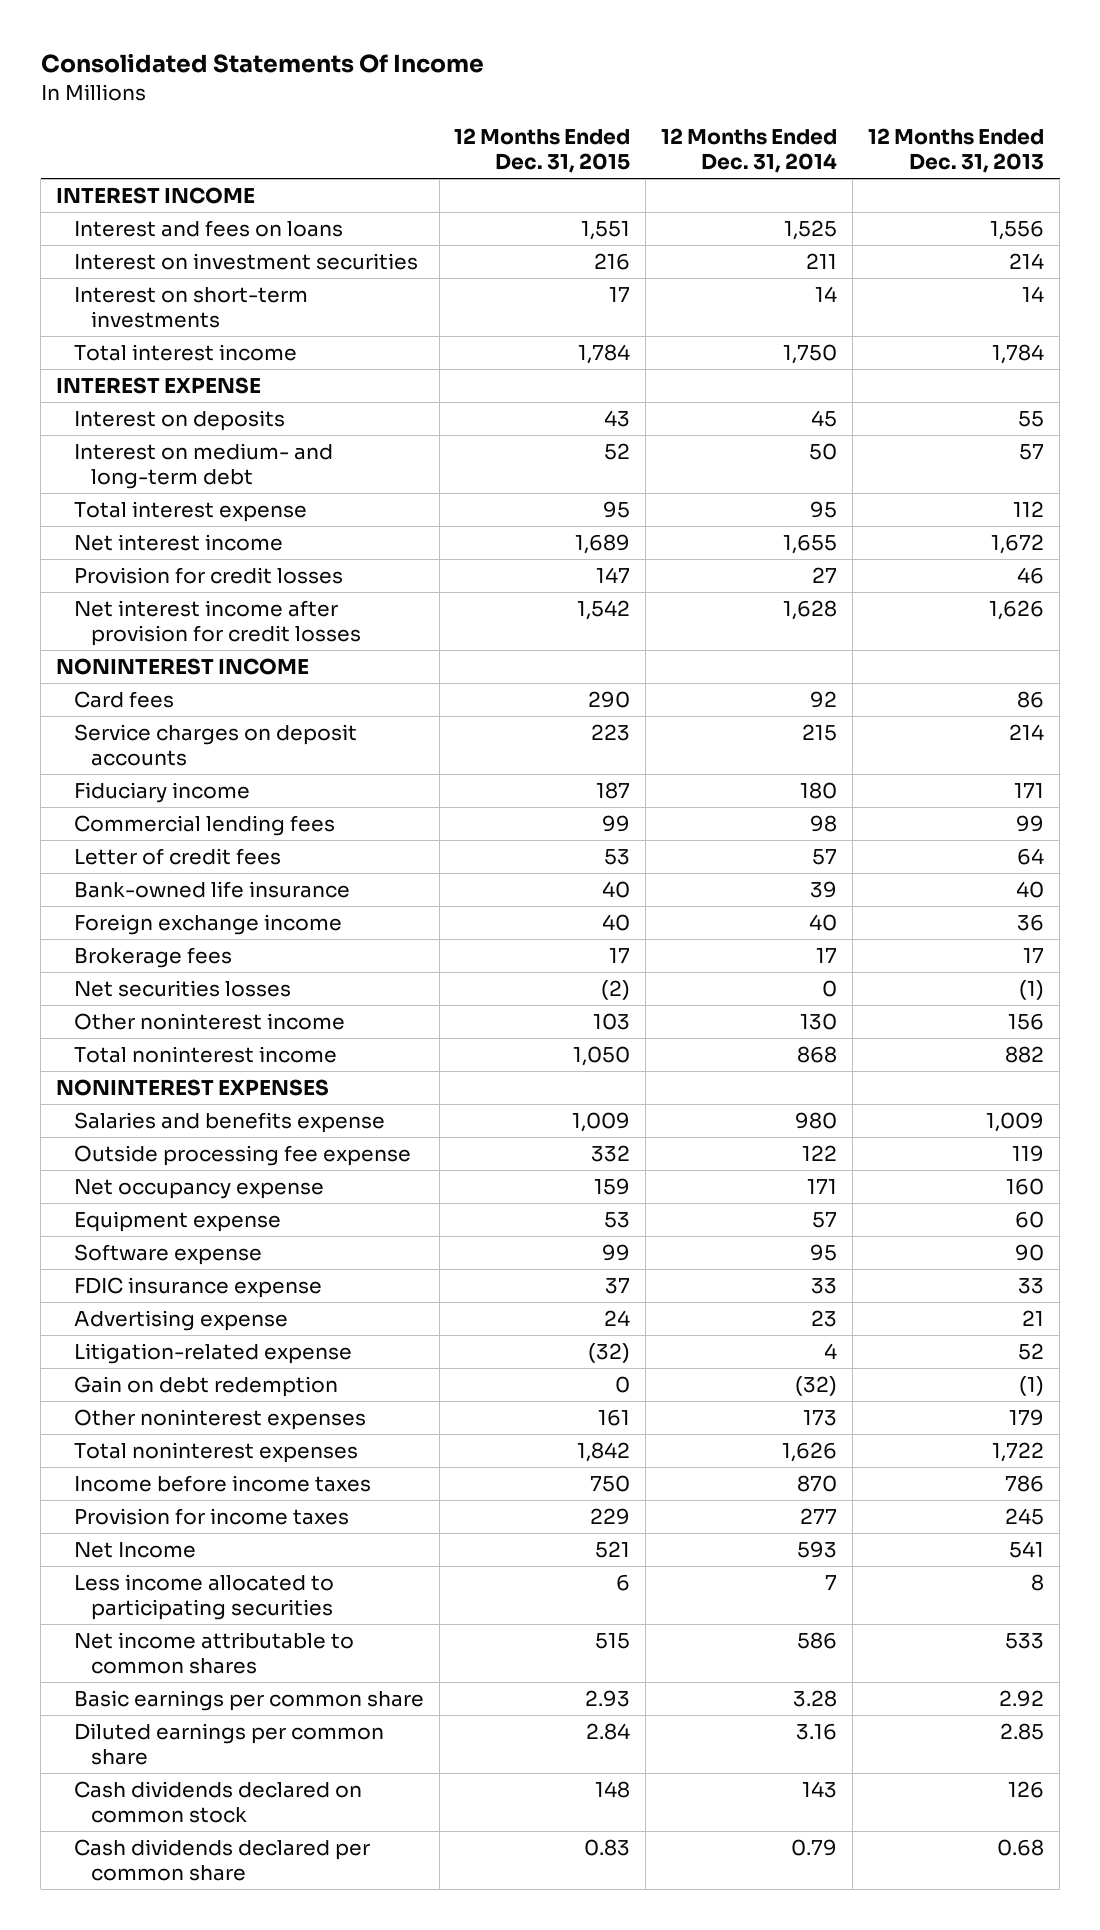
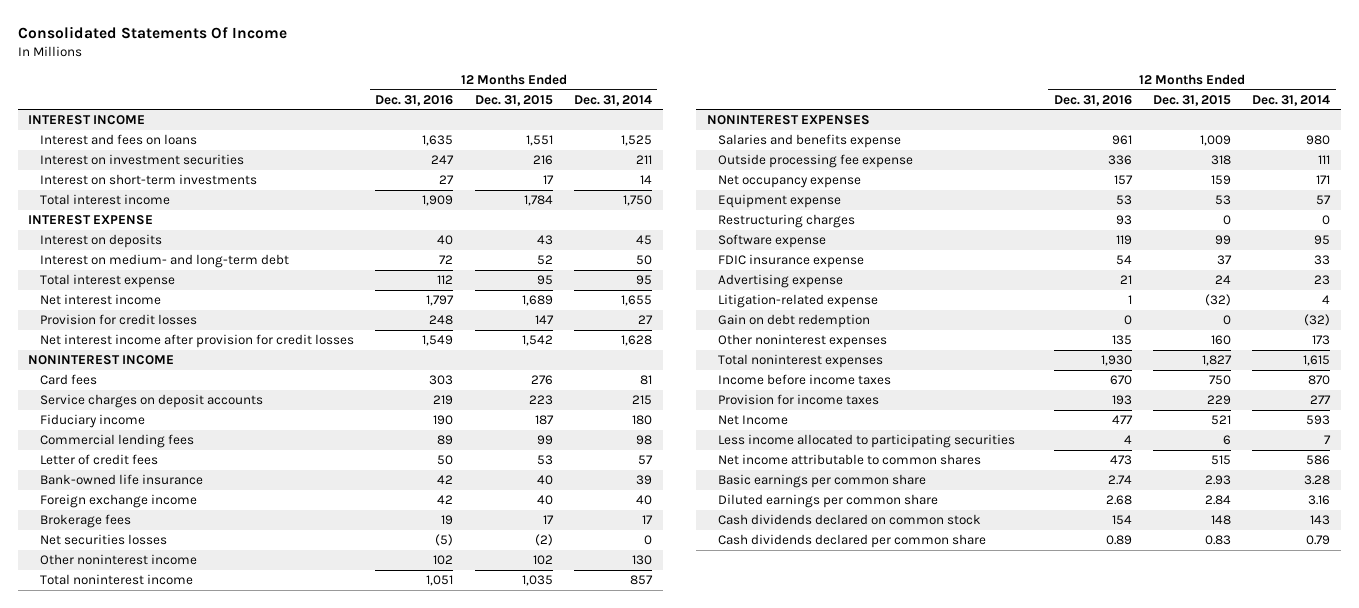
- | 12 Months Ended Dec. 31, 2015 | 12 Months Ended Dec. 31, 2014 | 12 Months Ended Dec. 31, 2013
+ | 12 Months Ended Dec. 31, 2016 | 12 Months Ended Dec. 31, 2015 | 12 Months Ended Dec. 31, 2014
- Card fees | 290 | 92 | 86
+ Card fees | 303 | 276 | 81
- Other noninterest income | 103 | 130 | 156
- Total noninterest income | 1,050 | 868 | 882
+ Other noninterest income | 102 | 102 | 130
+ Total noninterest income | 1,051 | 1,035 | 857
- Outside processing fee expense | 332 | 122 | 119
+ Outside processing fee expense | 336 | 318 | 111
+ Restructuring charges | 93 | 0 | 0
- Other noninterest expenses | 161 | 173 | 179
- Total noninterest expenses | 1,842 | 1,626 | 1,722
+ Other noninterest expenses | 135 | 160 | 173
+ Total noninterest expenses | 1,930 | 1,827 | 1,615

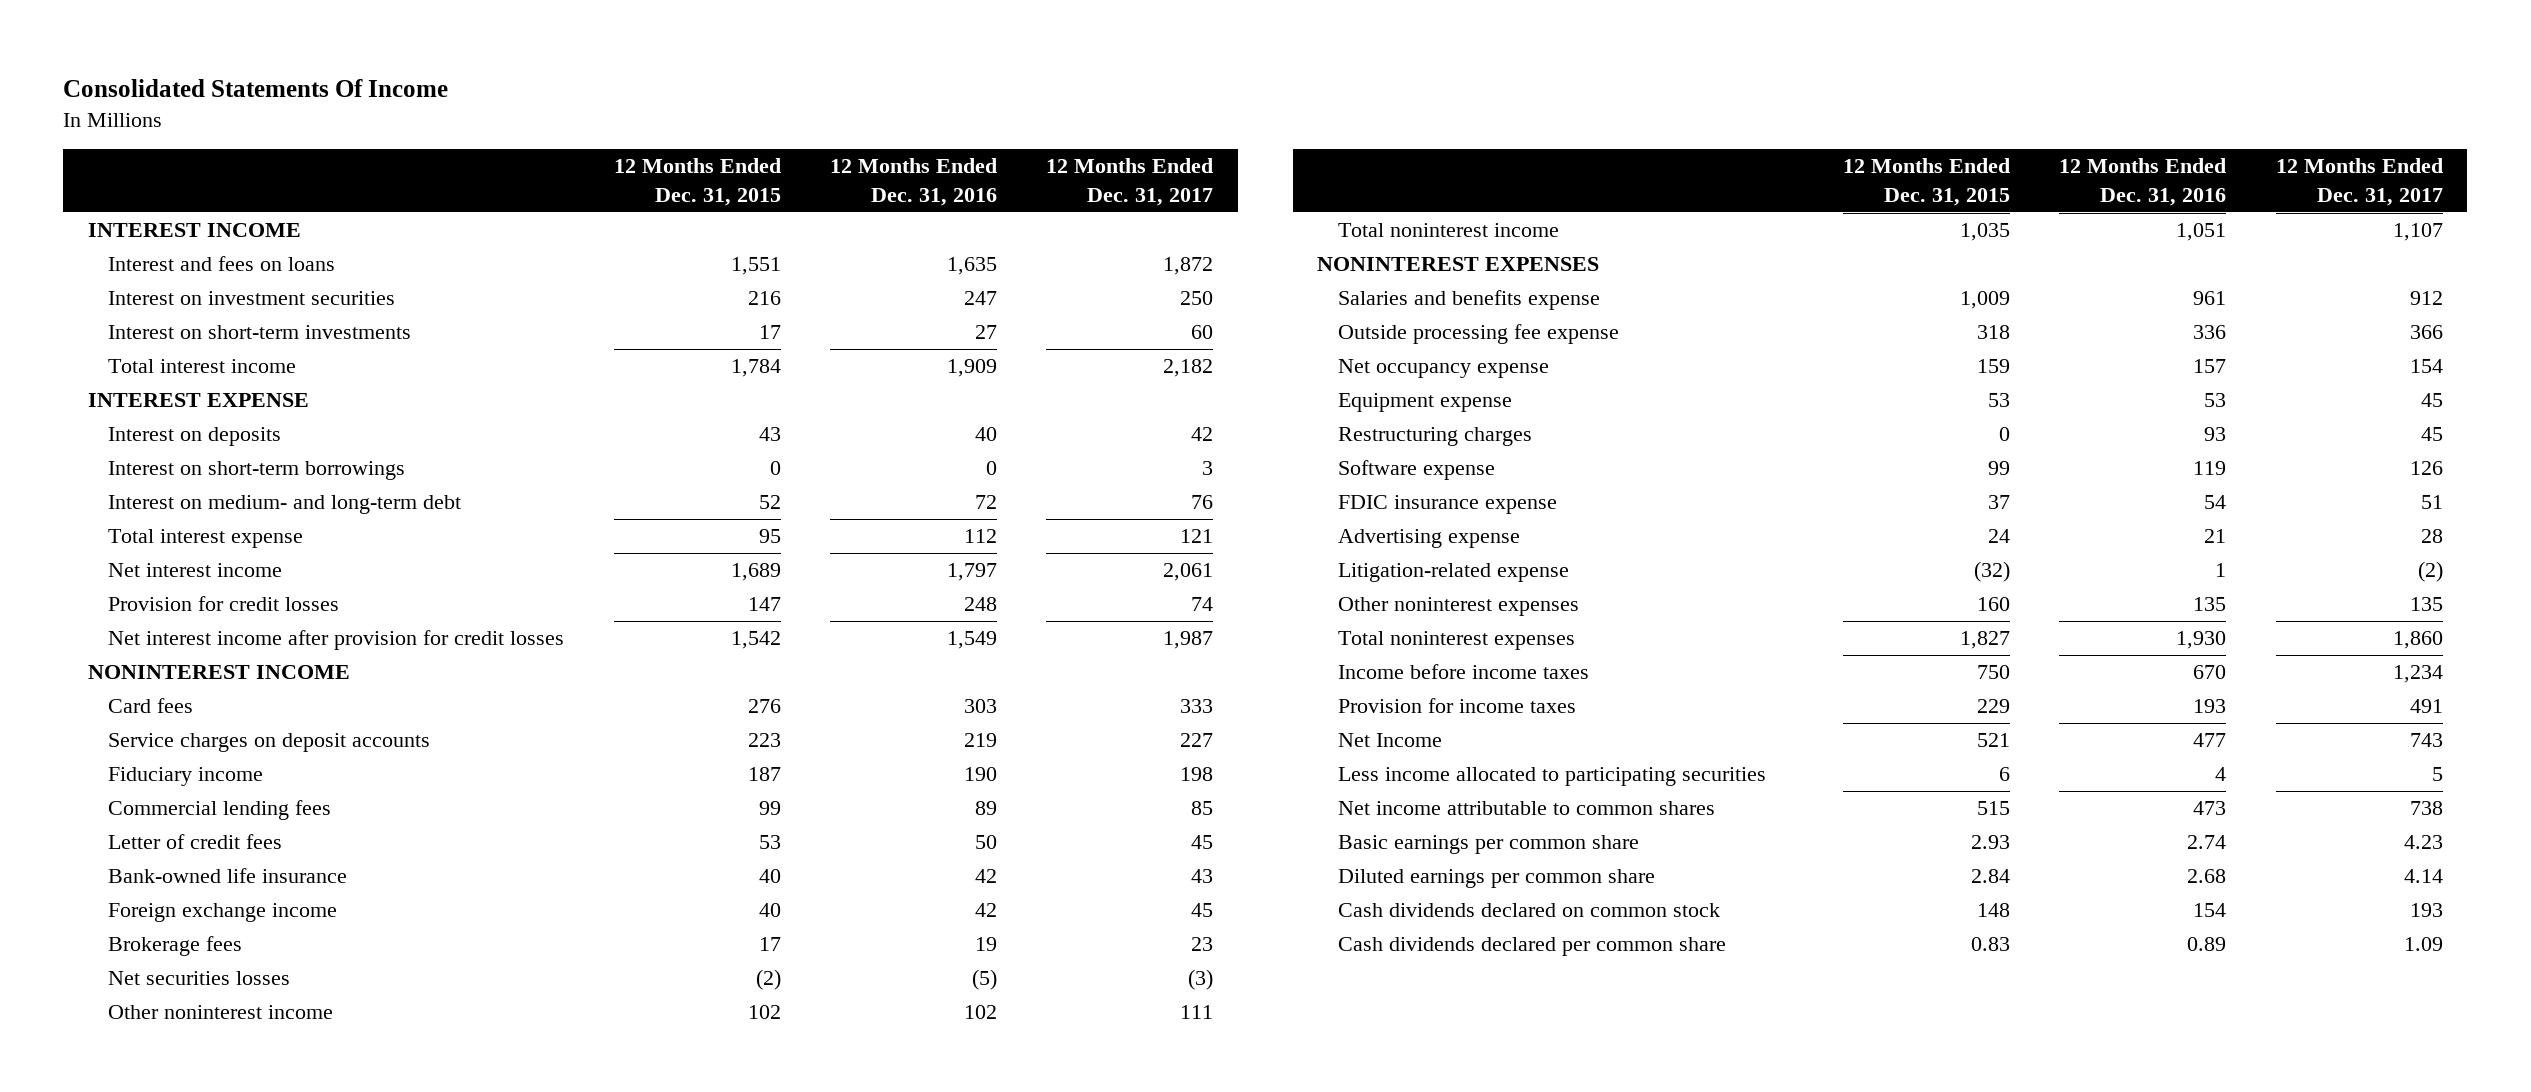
- | 12 Months Ended Dec. 31, 2016 | 12 Months Ended Dec. 31, 2015 | 12 Months Ended Dec. 31, 2014
+ | 12 Months Ended Dec. 31, 2015 | 12 Months Ended Dec. 31, 2016 | 12 Months Ended Dec. 31, 2017
+ Interest on short-term borrowings | 0 | 0 | 3
- Gain on debt redemption | 0 | 0 | (32)

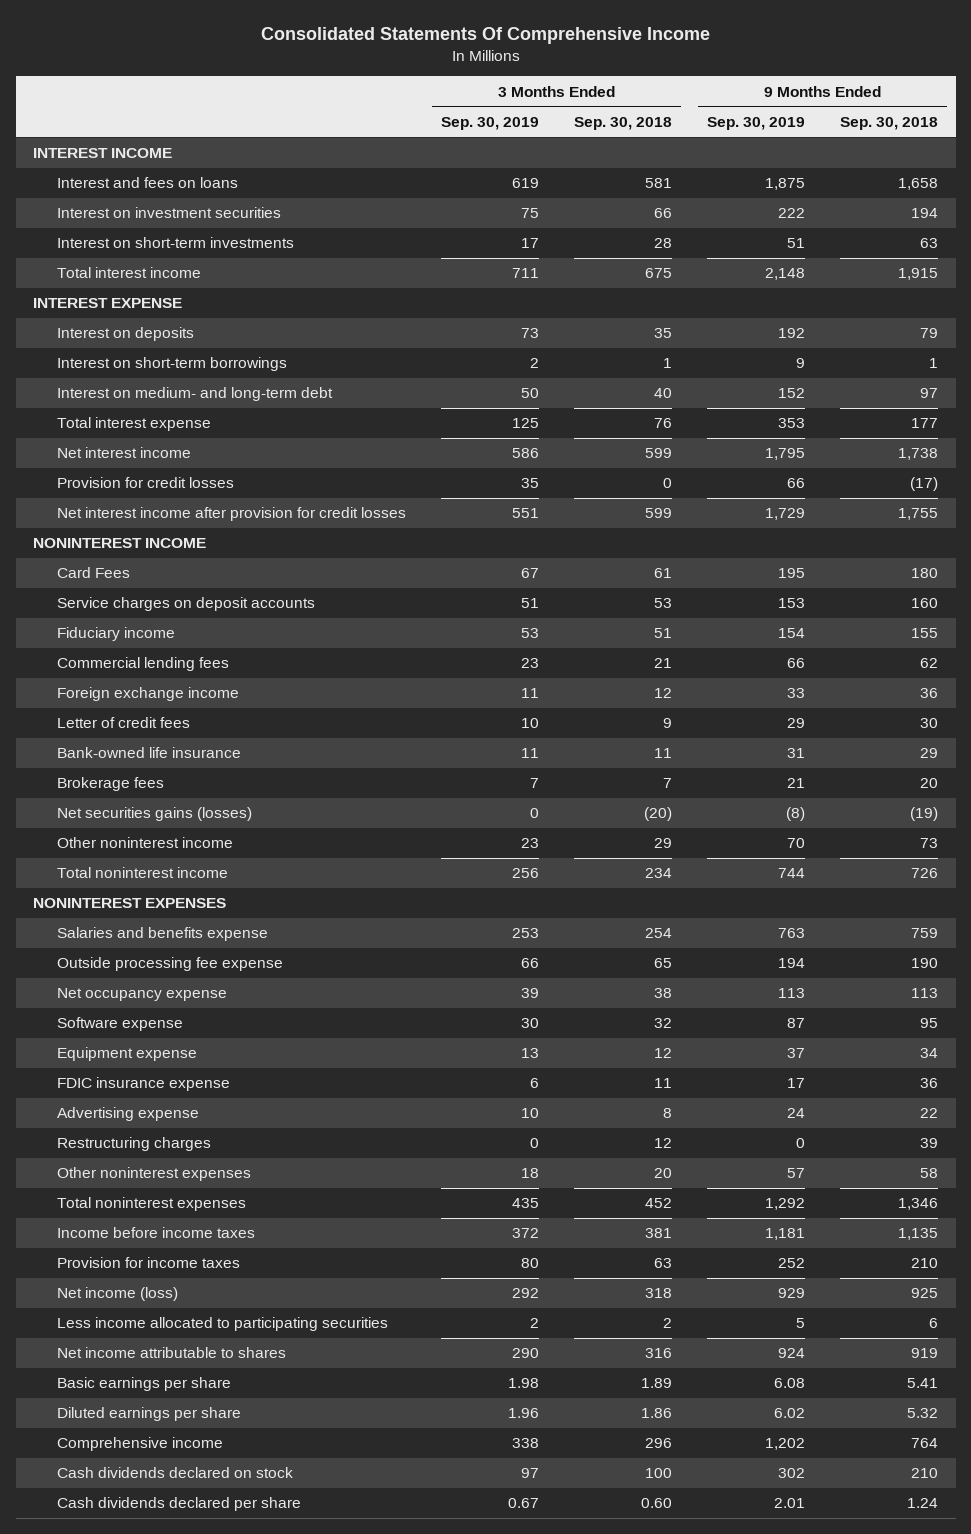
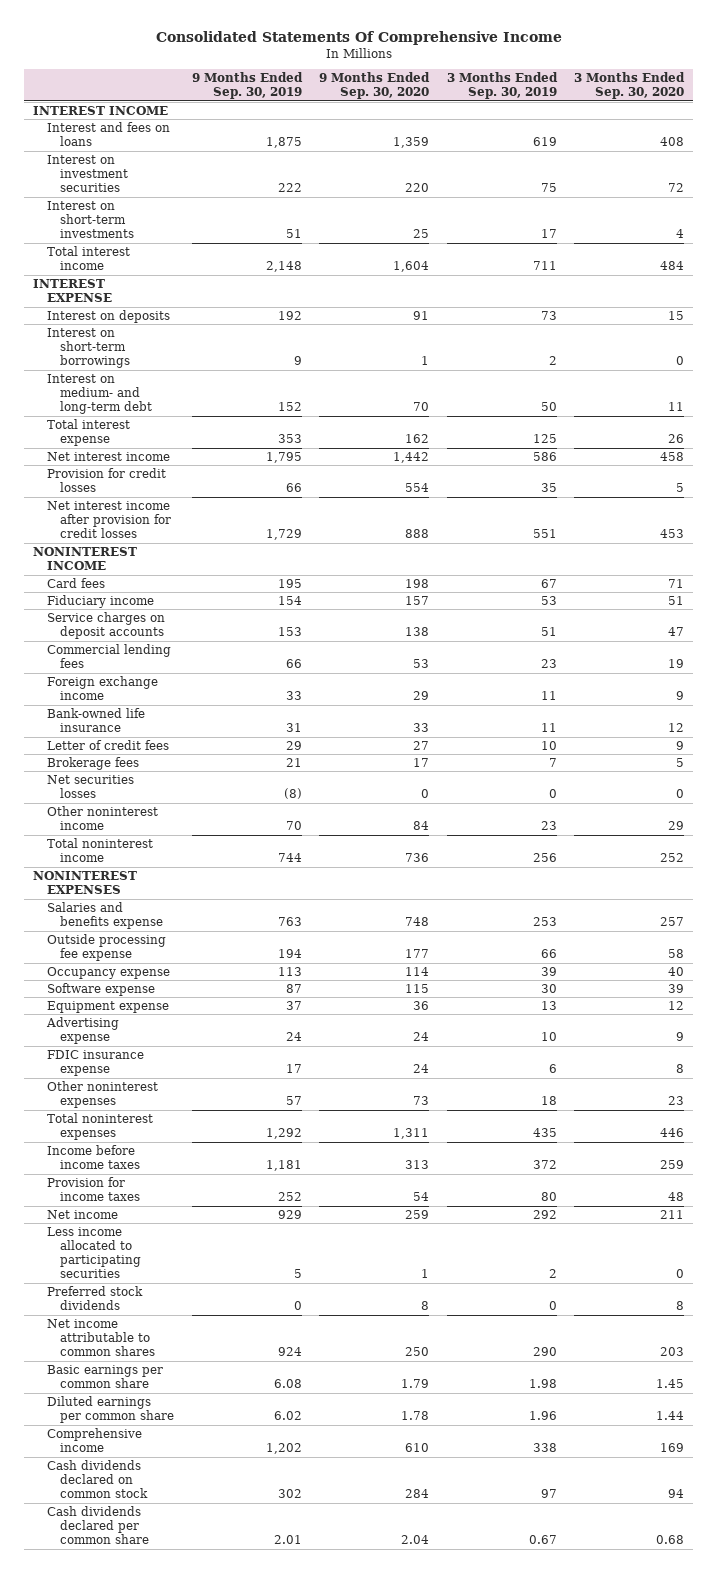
- | 3 Months Ended Sep. 30, 2019 | 3 Months Ended Sep. 30, 2018 | 9 Months Ended Sep. 30, 2019 | 9 Months Ended Sep. 30, 2018
+ | 9 Months Ended Sep. 30, 2019 | 9 Months Ended Sep. 30, 2020 | 3 Months Ended Sep. 30, 2019 | 3 Months Ended Sep. 30, 2020
- Card Fees | 67 | 61 | 195 | 180
+ Card fees | 195 | 198 | 67 | 71
moved down: Service charges on deposit accounts | 153 | 138 | 51 | 47
moved down: Letter of credit fees | 29 | 27 | 10 | 9
- Net securities gains (losses) | 0 | (20) | (8) | (19)
+ Net securities losses | (8) | 0 | 0 | 0
- Net occupancy expense | 39 | 38 | 113 | 113
+ Occupancy expense | 113 | 114 | 39 | 40
- Restructuring charges | 0 | 12 | 0 | 39
moved down: FDIC insurance expense | 17 | 24 | 6 | 8
- Net income (loss) | 292 | 318 | 929 | 925
+ Net income | 929 | 259 | 292 | 211
- Net income attributable to shares | 290 | 316 | 924 | 919
- Basic earnings per share | 1.98 | 1.89 | 6.08 | 5.41
- Diluted earnings per share | 1.96 | 1.86 | 6.02 | 5.32
+ Preferred stock dividends | 0 | 8 | 0 | 8
+ Net income attributable to common shares | 924 | 250 | 290 | 203
+ Basic earnings per common share | 6.08 | 1.79 | 1.98 | 1.45
+ Diluted earnings per common share | 6.02 | 1.78 | 1.96 | 1.44
- Cash dividends declared on stock | 97 | 100 | 302 | 210
- Cash dividends declared per share | 0.67 | 0.60 | 2.01 | 1.24
+ Cash dividends declared on common stock | 302 | 284 | 97 | 94
+ Cash dividends declared per common share | 2.01 | 2.04 | 0.67 | 0.68

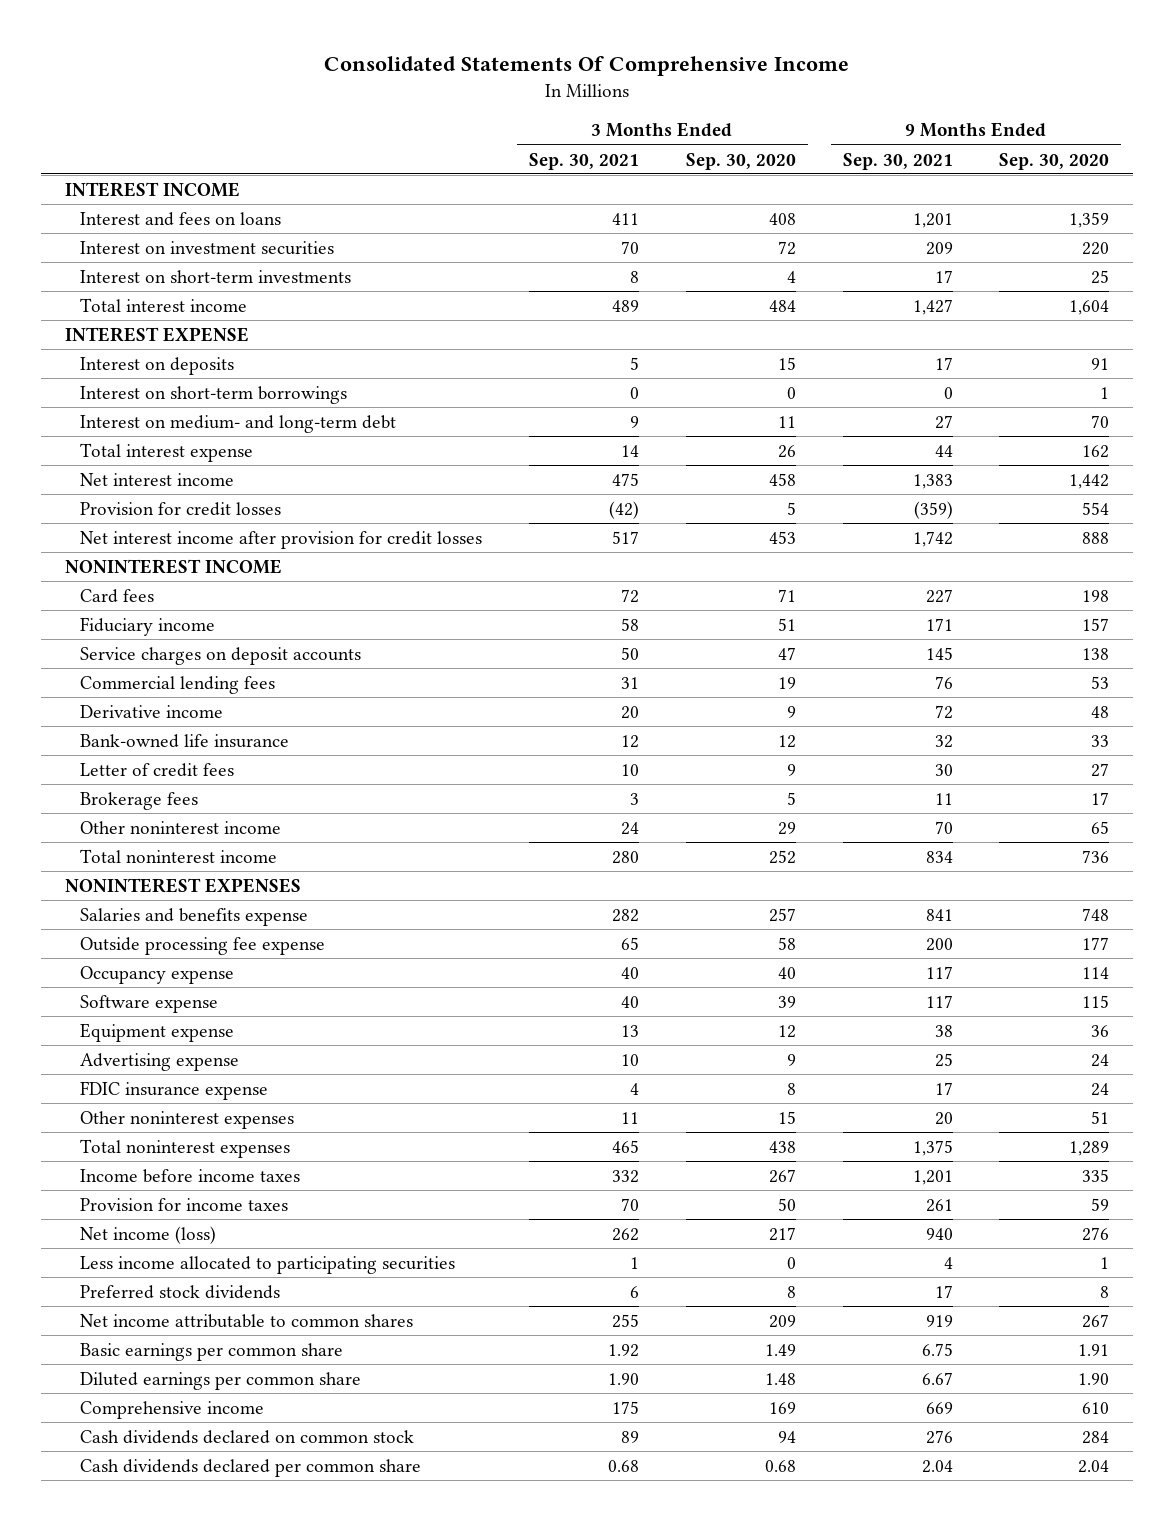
- | 9 Months Ended Sep. 30, 2019 | 9 Months Ended Sep. 30, 2020 | 3 Months Ended Sep. 30, 2019 | 3 Months Ended Sep. 30, 2020
+ | 3 Months Ended Sep. 30, 2021 | 3 Months Ended Sep. 30, 2020 | 9 Months Ended Sep. 30, 2021 | 9 Months Ended Sep. 30, 2020
- Foreign exchange income | 33 | 29 | 11 | 9
+ Derivative income | 20 | 9 | 72 | 48
- Net securities losses | (8) | 0 | 0 | 0
- Other noninterest income | 70 | 84 | 23 | 29
+ Other noninterest income | 24 | 29 | 70 | 65
- Other noninterest expenses | 57 | 73 | 18 | 23
- Total noninterest expenses | 1,292 | 1,311 | 435 | 446
- Income before income taxes | 1,181 | 313 | 372 | 259
- Provision for income taxes | 252 | 54 | 80 | 48
- Net income | 929 | 259 | 292 | 211
+ Other noninterest expenses | 11 | 15 | 20 | 51
+ Total noninterest expenses | 465 | 438 | 1,375 | 1,289
+ Income before income taxes | 332 | 267 | 1,201 | 335
+ Provision for income taxes | 70 | 50 | 261 | 59
+ Net income (loss) | 262 | 217 | 940 | 276
- Net income attributable to common shares | 924 | 250 | 290 | 203
- Basic earnings per common share | 6.08 | 1.79 | 1.98 | 1.45
- Diluted earnings per common share | 6.02 | 1.78 | 1.96 | 1.44
+ Net income attributable to common shares | 255 | 209 | 919 | 267
+ Basic earnings per common share | 1.92 | 1.49 | 6.75 | 1.91
+ Diluted earnings per common share | 1.90 | 1.48 | 6.67 | 1.90

